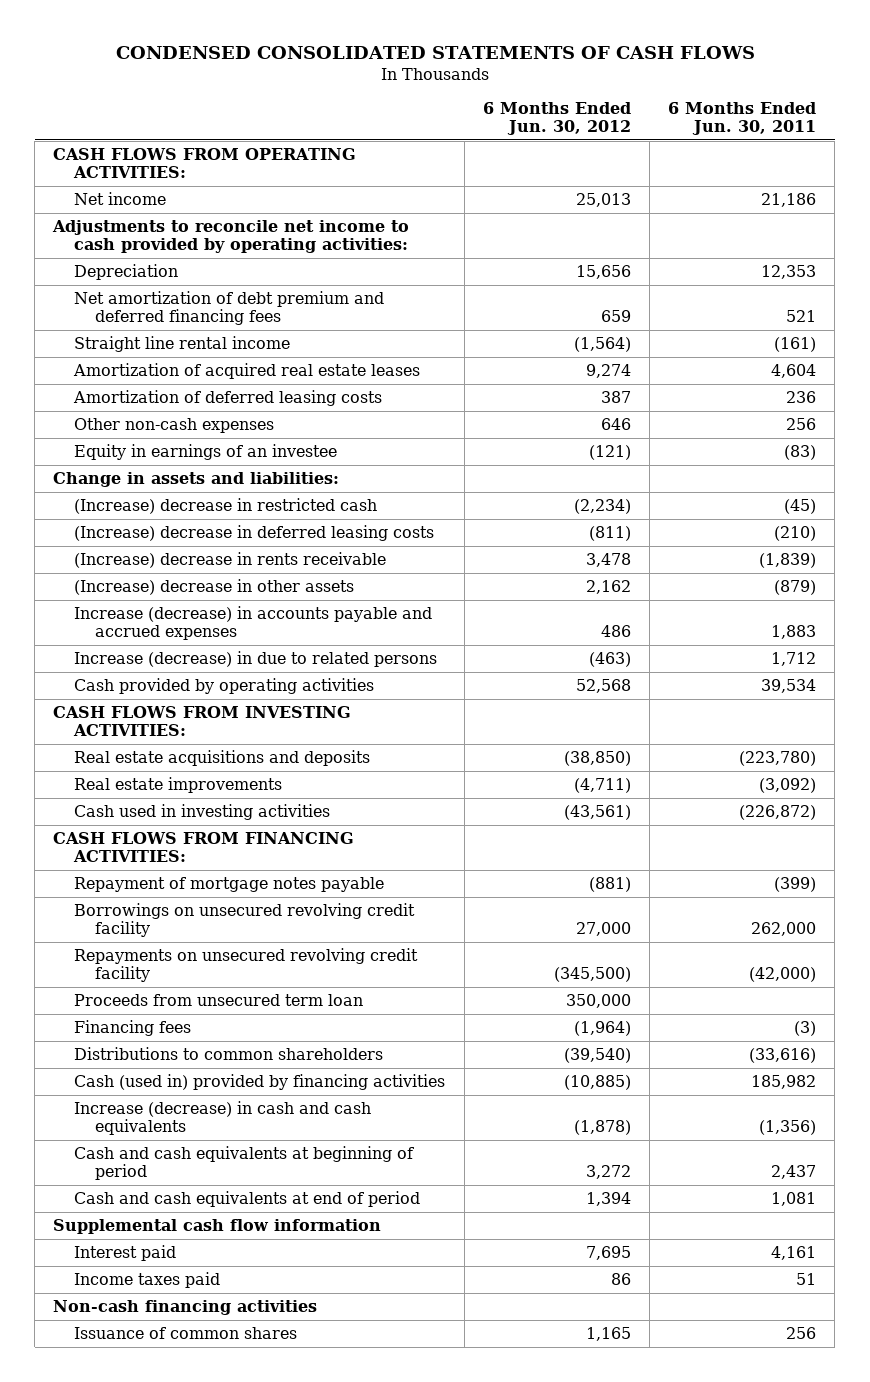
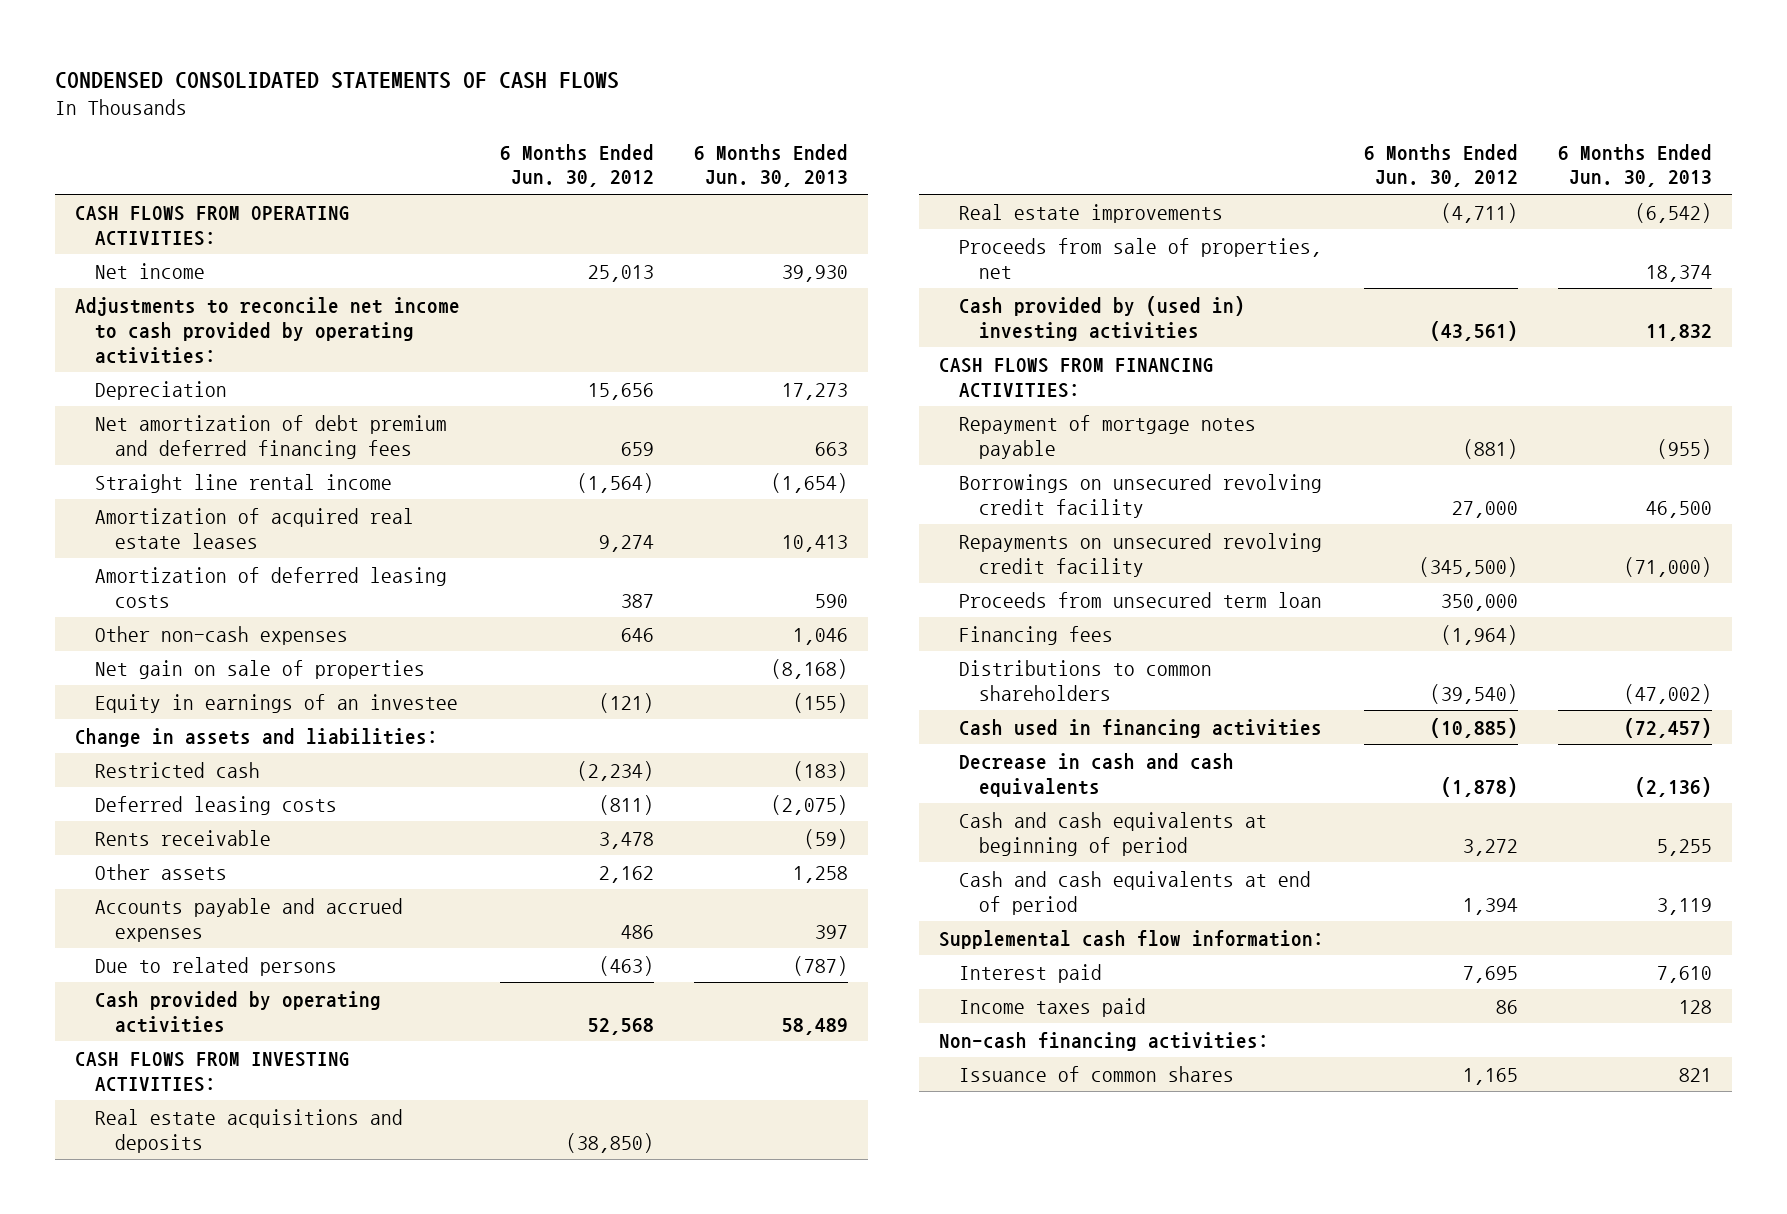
- | 6 Months Ended Jun. 30, 2012 | 6 Months Ended Jun. 30, 2011
+ | 6 Months Ended Jun. 30, 2012 | 6 Months Ended Jun. 30, 2013
+ Net gain on sale of properties | | (8,168)
- (Increase) decrease in restricted cash | (2,234) | (45)
- (Increase) decrease in deferred leasing costs | (811) | (210)
- (Increase) decrease in rents receivable | 3,478 | (1,839)
- (Increase) decrease in other assets | 2,162 | (879)
- Increase (decrease) in accounts payable and accrued expenses | 486 | 1,883
- Increase (decrease) in due to related persons | (463) | 1,712
+ Restricted cash | (2,234) | (183)
+ Deferred leasing costs | (811) | (2,075)
+ Rents receivable | 3,478 | (59)
+ Other assets | 2,162 | 1,258
+ Accounts payable and accrued expenses | 486 | 397
+ Due to related persons | (463) | (787)
- Cash used in investing activities | (43,561) | (226,872)
+ Proceeds from sale of properties, net | | 18,374
+ Cash provided by (used in) investing activities | (43,561) | 11,832
- Cash (used in) provided by financing activities | (10,885) | 185,982
- Increase (decrease) in cash and cash equivalents | (1,878) | (1,356)
+ Cash used in financing activities | (10,885) | (72,457)
+ Decrease in cash and cash equivalents | (1,878) | (2,136)
- Supplemental cash flow information
+ Supplemental cash flow information:
- Non-cash financing activities
+ Non-cash financing activities:

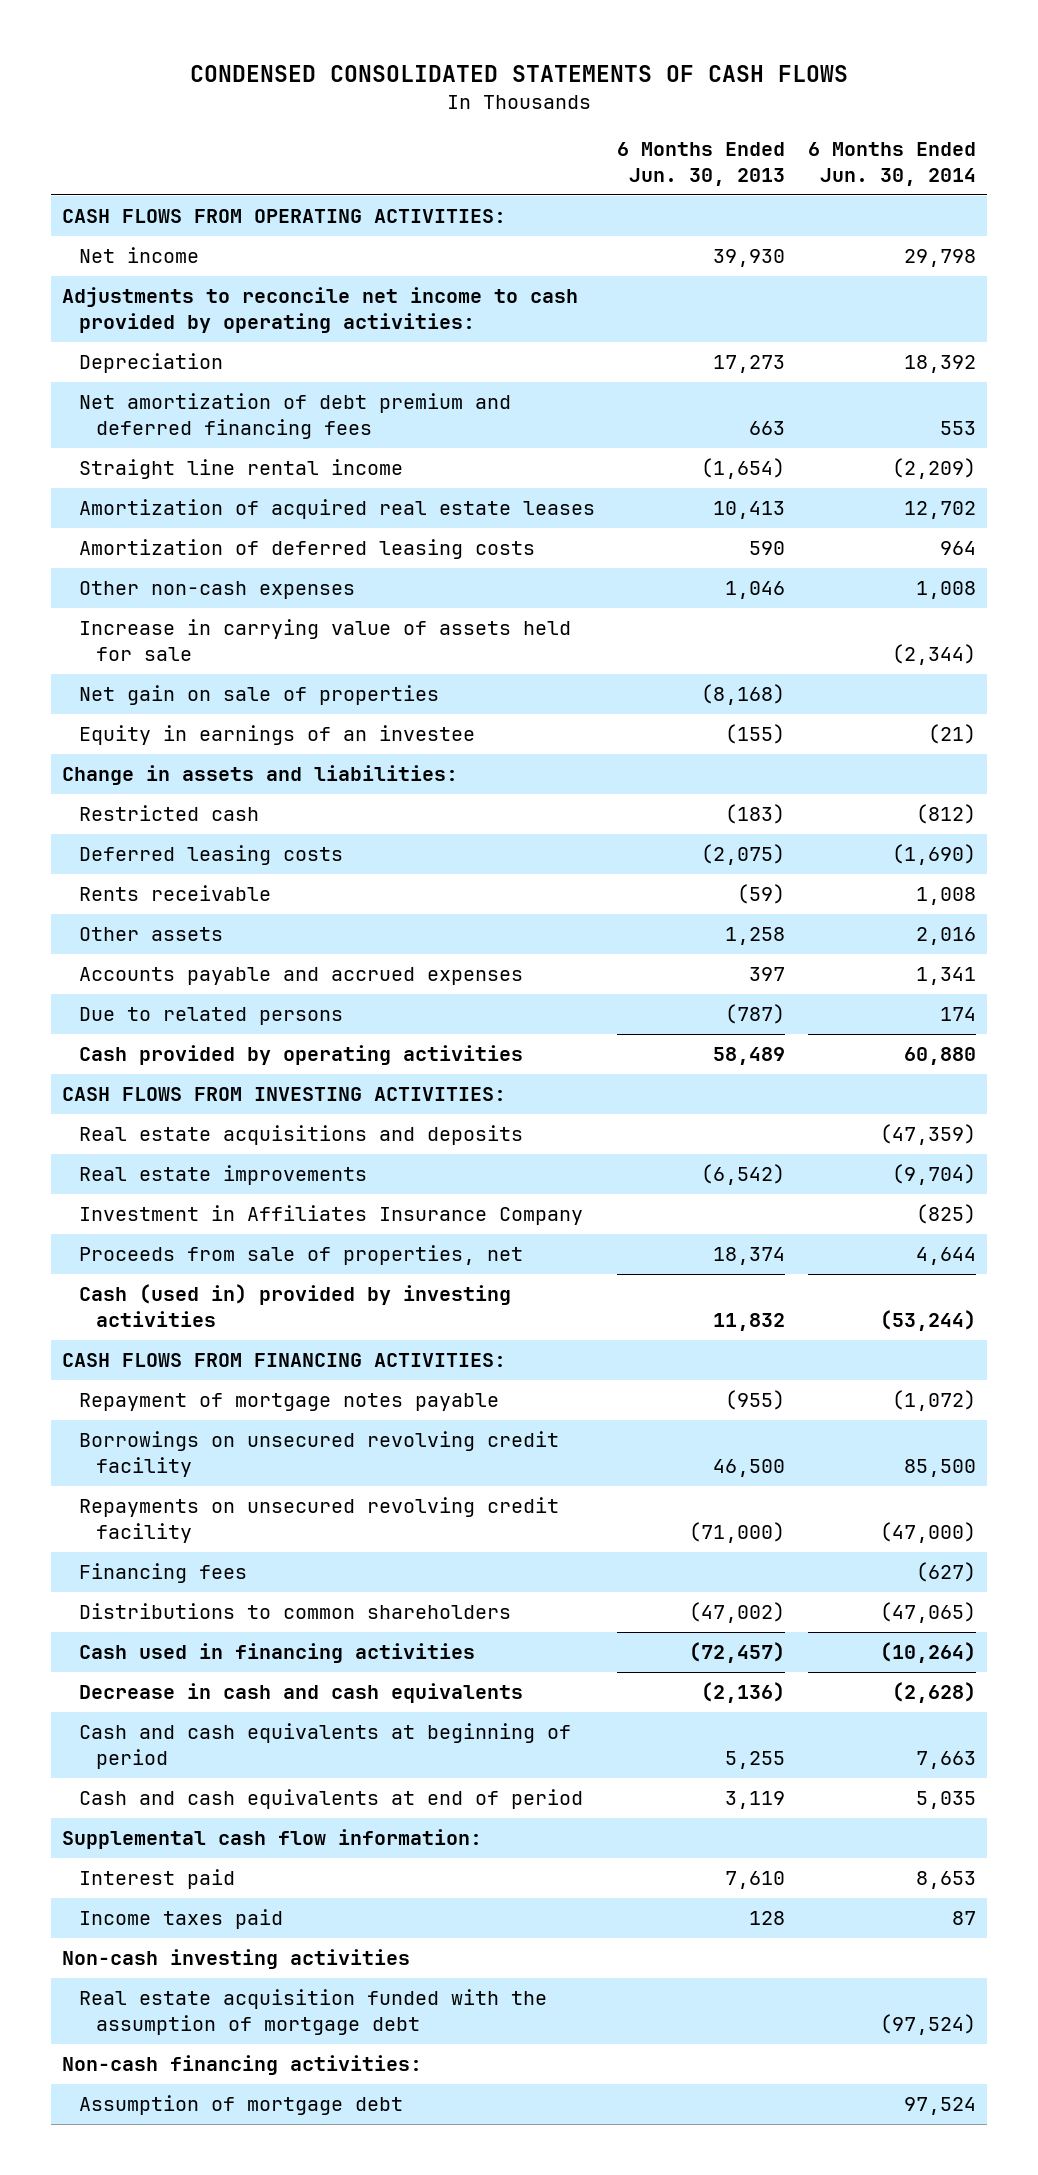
- | 6 Months Ended Jun. 30, 2012 | 6 Months Ended Jun. 30, 2013
+ | 6 Months Ended Jun. 30, 2013 | 6 Months Ended Jun. 30, 2014
+ Increase in carrying value of assets held for sale | | (2,344)
+ Investment in Affiliates Insurance Company | | (825)
- Cash provided by (used in) investing activities | (43,561) | 11,832
+ Cash (used in) provided by investing activities | 11,832 | (53,244)
- Proceeds from unsecured term loan | 350,000 |
+ Non-cash investing activities
+ Real estate acquisition funded with the assumption of mortgage debt | | (97,524)
- Issuance of common shares | 1,165 | 821
+ Assumption of mortgage debt | | 97,524

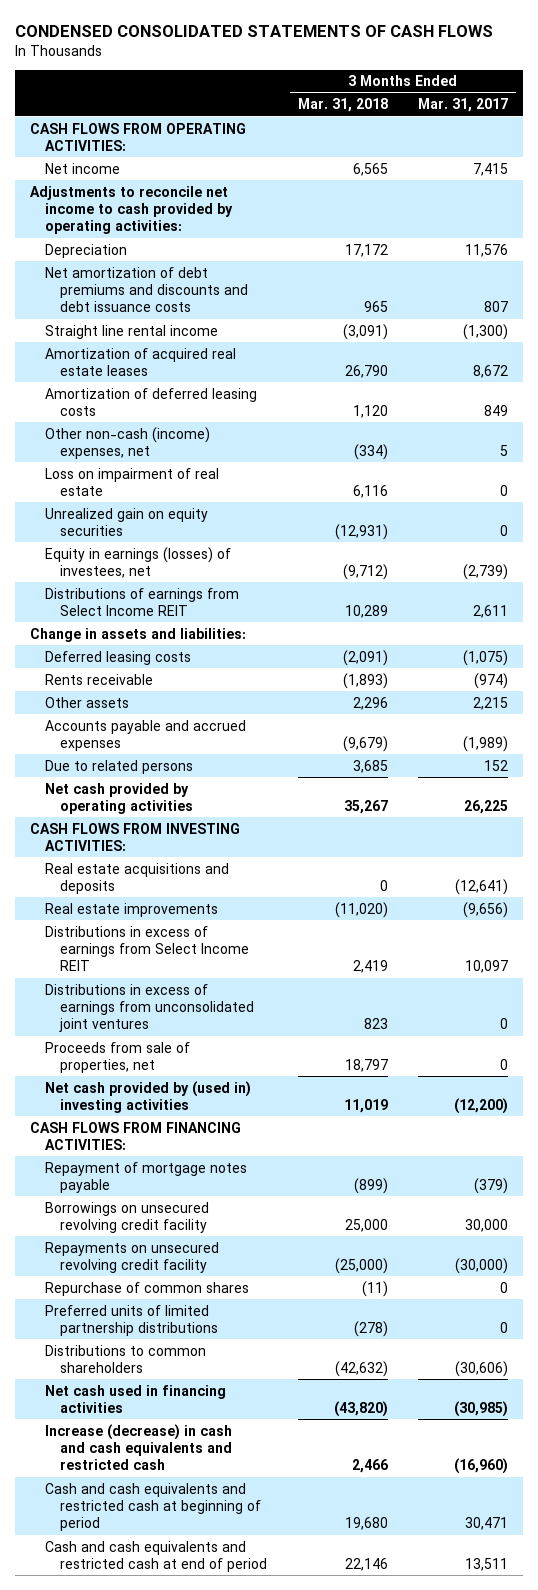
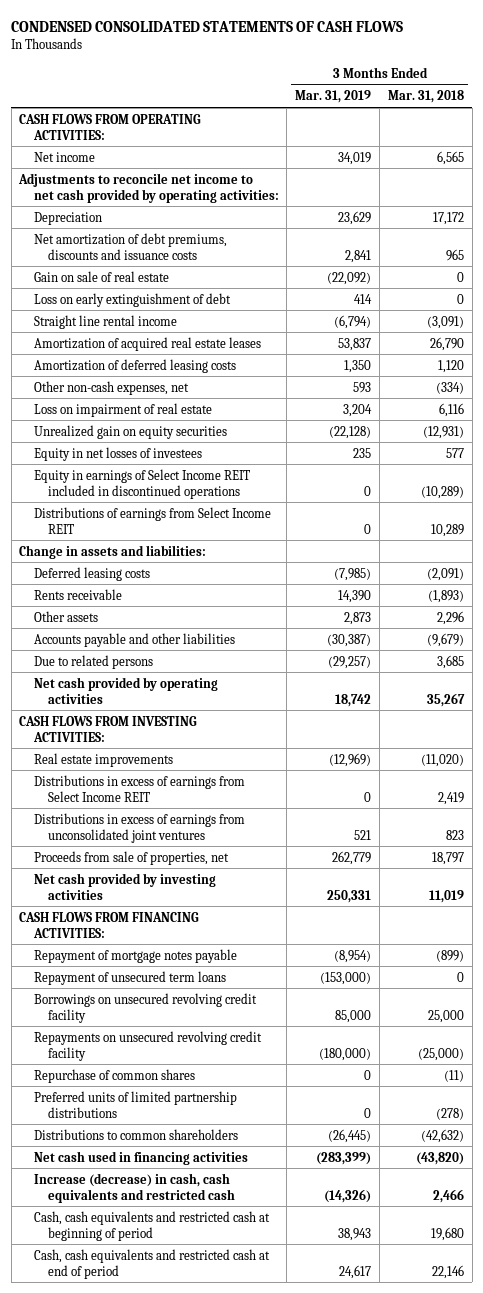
- | 3 Months Ended Mar. 31, 2018 | 3 Months Ended Mar. 31, 2017
+ | 3 Months Ended Mar. 31, 2019 | 3 Months Ended Mar. 31, 2018
- Adjustments to reconcile net income to cash provided by operating activities:
+ Adjustments to reconcile net income to net cash provided by operating activities:
- Net amortization of debt premiums and discounts and debt issuance costs | 965 | 807
+ Net amortization of debt premiums, discounts and issuance costs | 2,841 | 965
+ Gain on sale of real estate | (22,092) | 0
+ Loss on early extinguishment of debt | 414 | 0
- Other non-cash (income) expenses, net | (334) | 5
+ Other non-cash expenses, net | 593 | (334)
- Equity in earnings (losses) of investees, net | (9,712) | (2,739)
+ Equity in net losses of investees | 235 | 577
+ Equity in earnings of Select Income REIT included in discontinued operations | 0 | (10,289)
- Accounts payable and accrued expenses | (9,679) | (1,989)
+ Accounts payable and other liabilities | (30,387) | (9,679)
- Real estate acquisitions and deposits | 0 | (12,641)
- Net cash provided by (used in) investing activities | 11,019 | (12,200)
+ Net cash provided by investing activities | 250,331 | 11,019
+ Repayment of unsecured term loans | (153,000) | 0
- Increase (decrease) in cash and cash equivalents and restricted cash | 2,466 | (16,960)
- Cash and cash equivalents and restricted cash at beginning of period | 19,680 | 30,471
- Cash and cash equivalents and restricted cash at end of period | 22,146 | 13,511
+ Increase (decrease) in cash, cash equivalents and restricted cash | (14,326) | 2,466
+ Cash, cash equivalents and restricted cash at beginning of period | 38,943 | 19,680
+ Cash, cash equivalents and restricted cash at end of period | 24,617 | 22,146

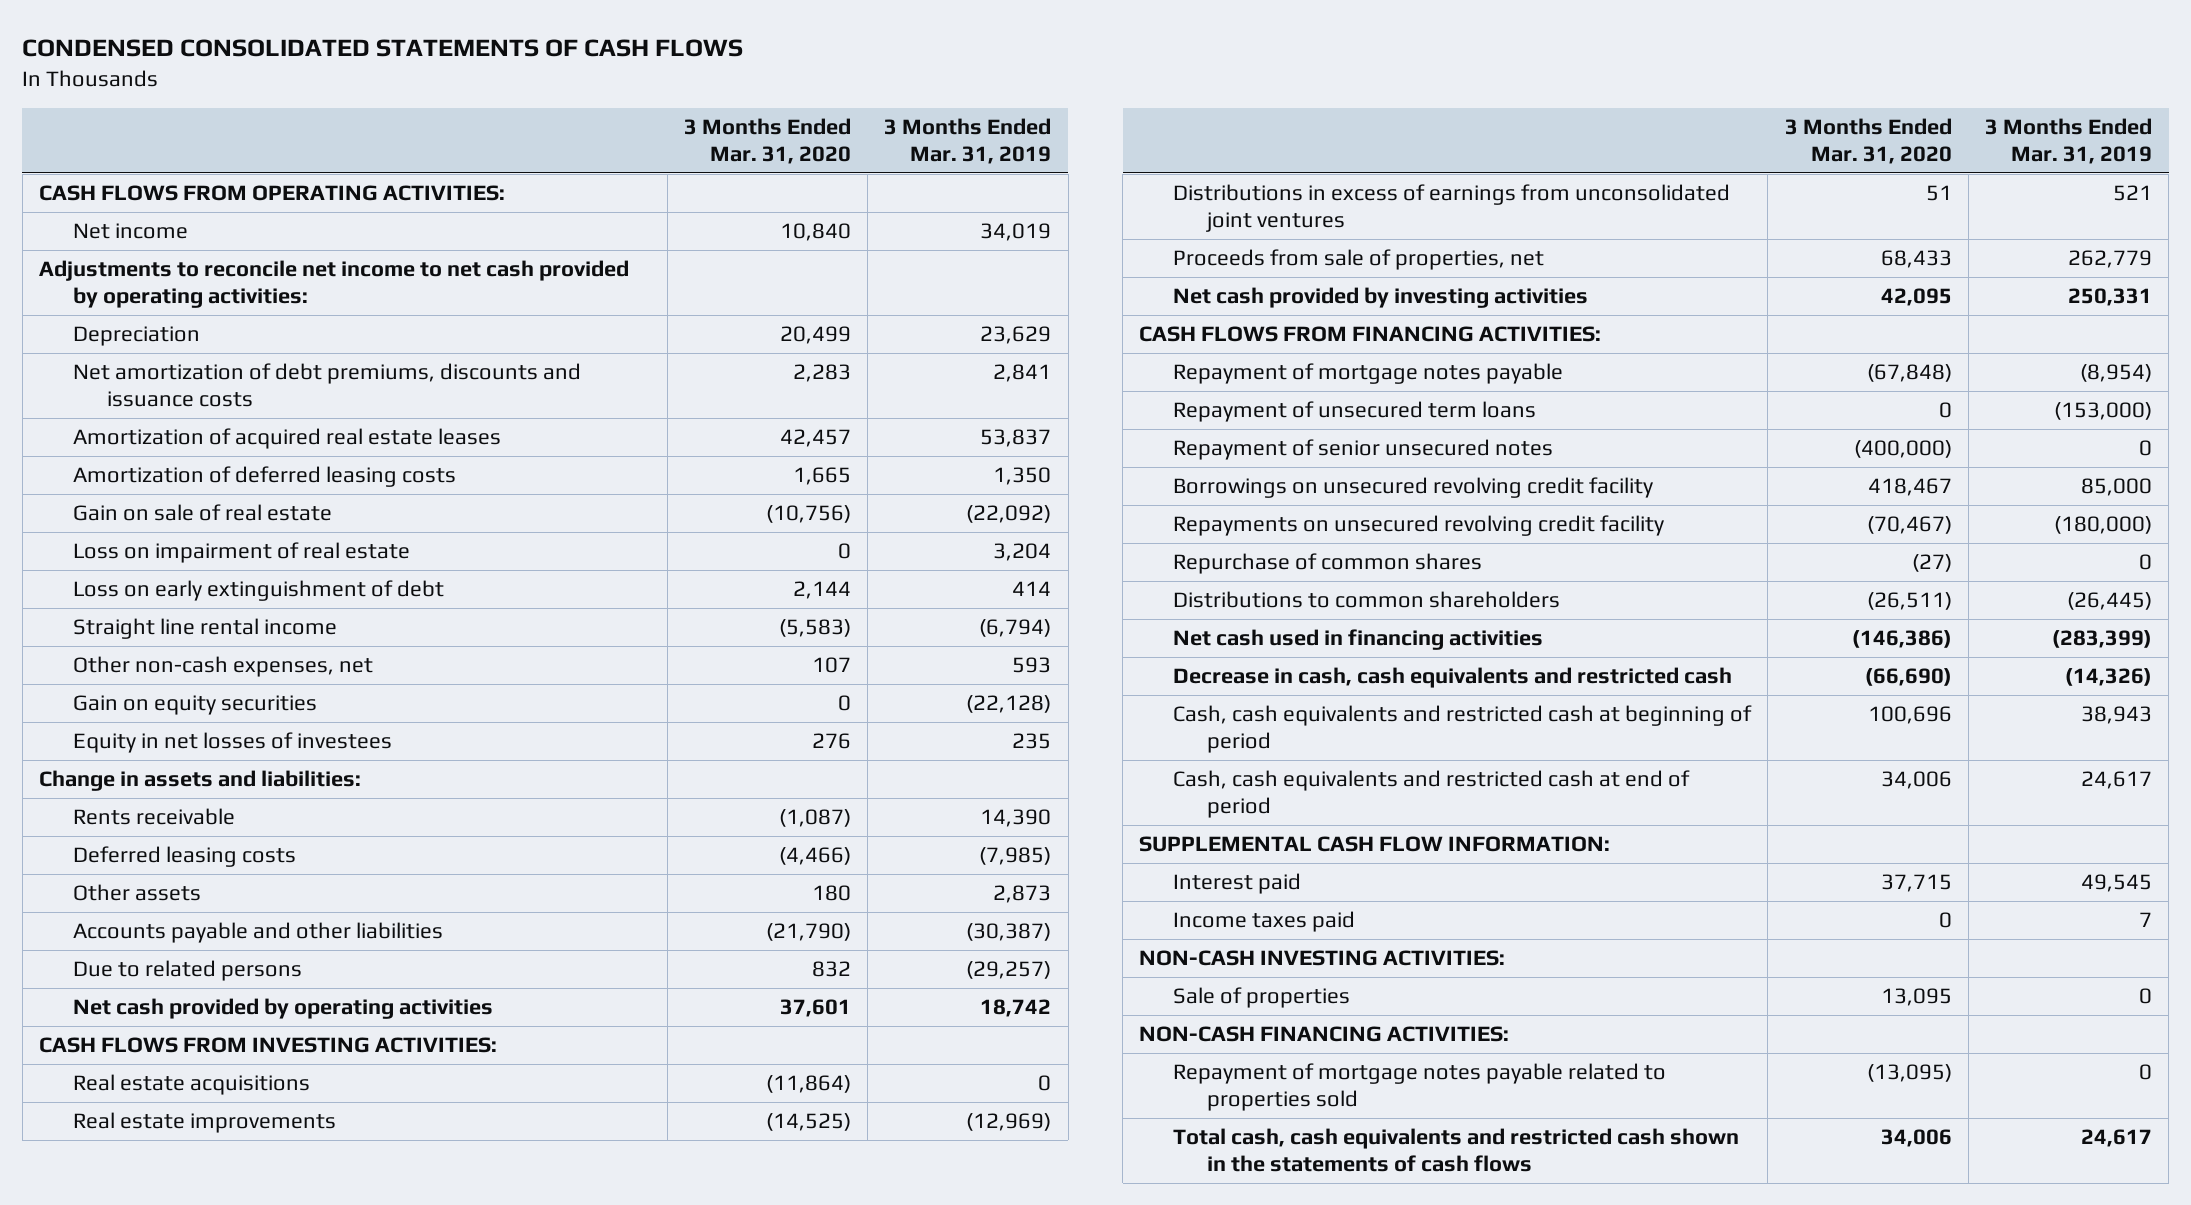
- | 3 Months Ended Mar. 31, 2019 | 3 Months Ended Mar. 31, 2018
+ | 3 Months Ended Mar. 31, 2020 | 3 Months Ended Mar. 31, 2019
moved up: Amortization of acquired real estate leases | 42,457 | 53,837
moved up: Amortization of deferred leasing costs | 1,665 | 1,350
moved up: Loss on impairment of real estate | 0 | 3,204
- Unrealized gain on equity securities | (22,128) | (12,931)
+ Gain on equity securities | 0 | (22,128)
- Equity in earnings of Select Income REIT included in discontinued operations | 0 | (10,289)
- Distributions of earnings from Select Income REIT | 0 | 10,289
moved down: Deferred leasing costs | (4,466) | (7,985)
+ Real estate acquisitions | (11,864) | 0
- Distributions in excess of earnings from Select Income REIT | 0 | 2,419
+ Repayment of senior unsecured notes | (400,000) | 0
- Preferred units of limited partnership distributions | 0 | (278)
- Increase (decrease) in cash, cash equivalents and restricted cash | (14,326) | 2,466
+ Decrease in cash, cash equivalents and restricted cash | (66,690) | (14,326)
+ SUPPLEMENTAL CASH FLOW INFORMATION:
+ Interest paid | 37,715 | 49,545
+ Income taxes paid | 0 | 7
+ NON-CASH INVESTING ACTIVITIES:
+ Sale of properties | 13,095 | 0
+ NON-CASH FINANCING ACTIVITIES:
+ Repayment of mortgage notes payable related to properties sold | (13,095) | 0
+ Total cash, cash equivalents and restricted cash shown in the statements of cash flows | 34,006 | 24,617

